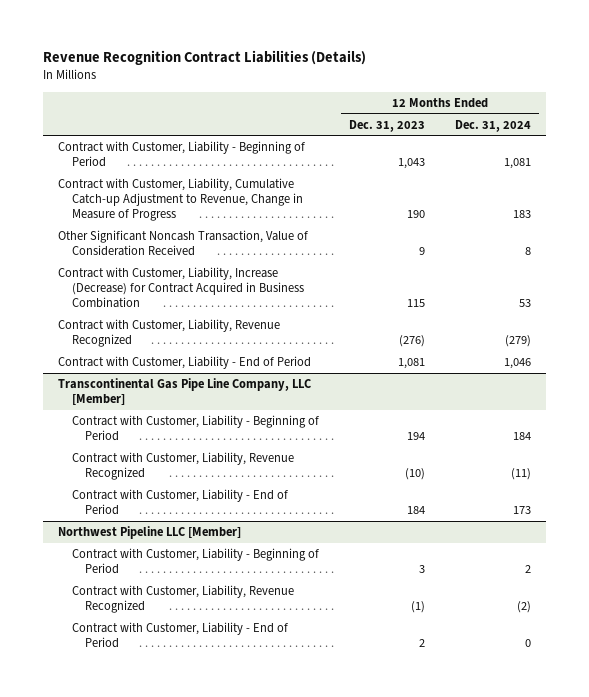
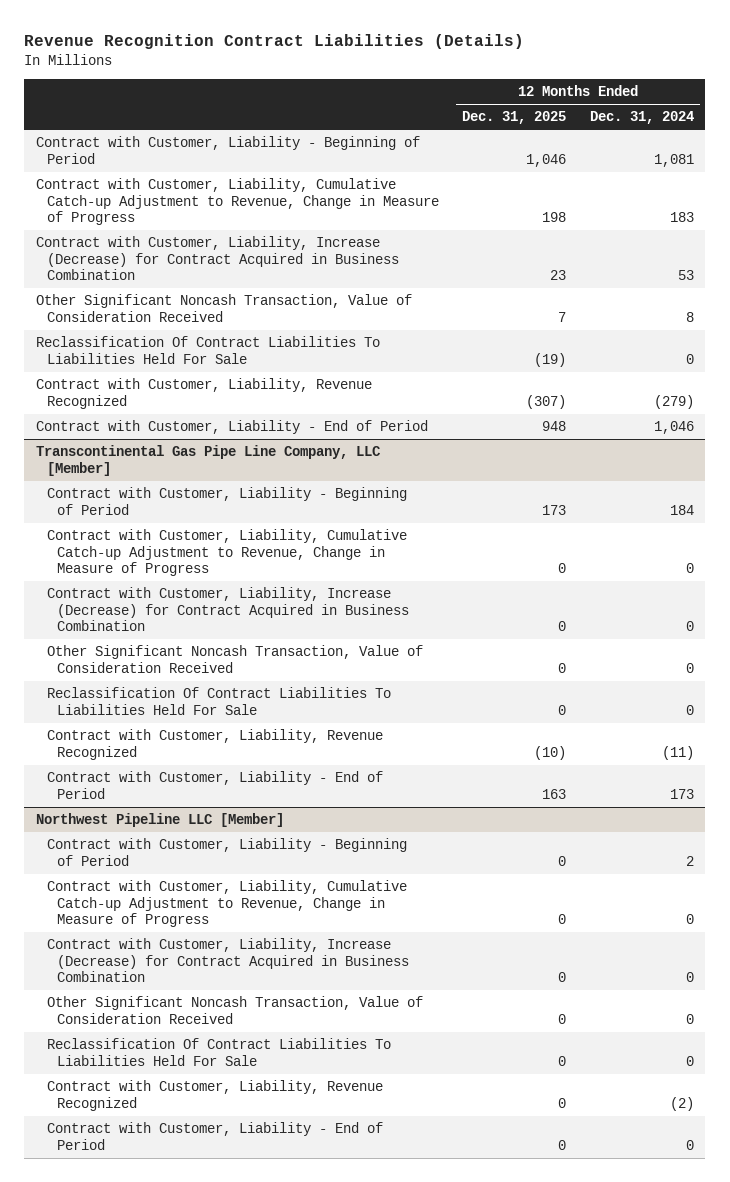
- | 12 Months Ended Dec. 31, 2023 | 12 Months Ended Dec. 31, 2024
+ | 12 Months Ended Dec. 31, 2025 | 12 Months Ended Dec. 31, 2024
moved down: Other Significant Noncash Transaction, Value of Consideration Received | 7 | 8
+ Reclassification Of Contract Liabilities To Liabilities Held For Sale | (19) | 0
@ Transcontinental Gas Pipe Line Company, LLC [Member]
+ Contract with Customer, Liability, Cumulative Catch-up Adjustment to Revenue, Change in Measure of Progress | 0 | 0
+ Contract with Customer, Liability, Increase (Decrease) for Contract Acquired in Business Combination | 0 | 0
+ Other Significant Noncash Transaction, Value of Consideration Received | 0 | 0
+ Reclassification Of Contract Liabilities To Liabilities Held For Sale | 0 | 0
@ Northwest Pipeline LLC [Member]
+ Contract with Customer, Liability, Cumulative Catch-up Adjustment to Revenue, Change in Measure of Progress | 0 | 0
+ Contract with Customer, Liability, Increase (Decrease) for Contract Acquired in Business Combination | 0 | 0
+ Other Significant Noncash Transaction, Value of Consideration Received | 0 | 0
+ Reclassification Of Contract Liabilities To Liabilities Held For Sale | 0 | 0

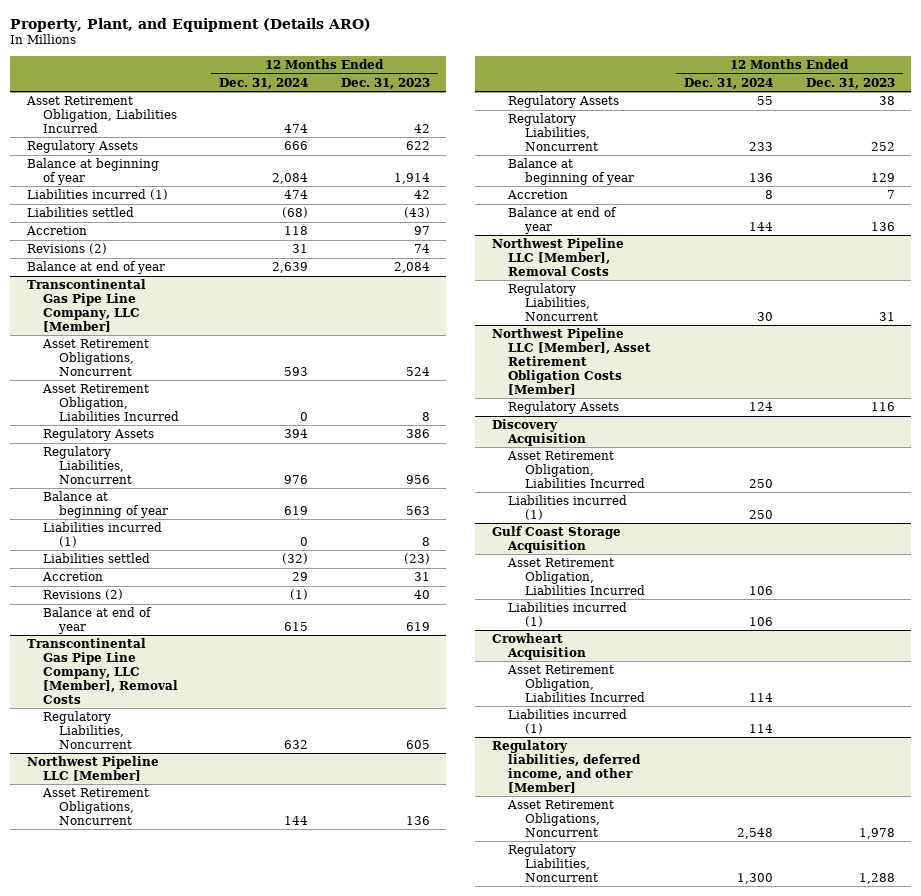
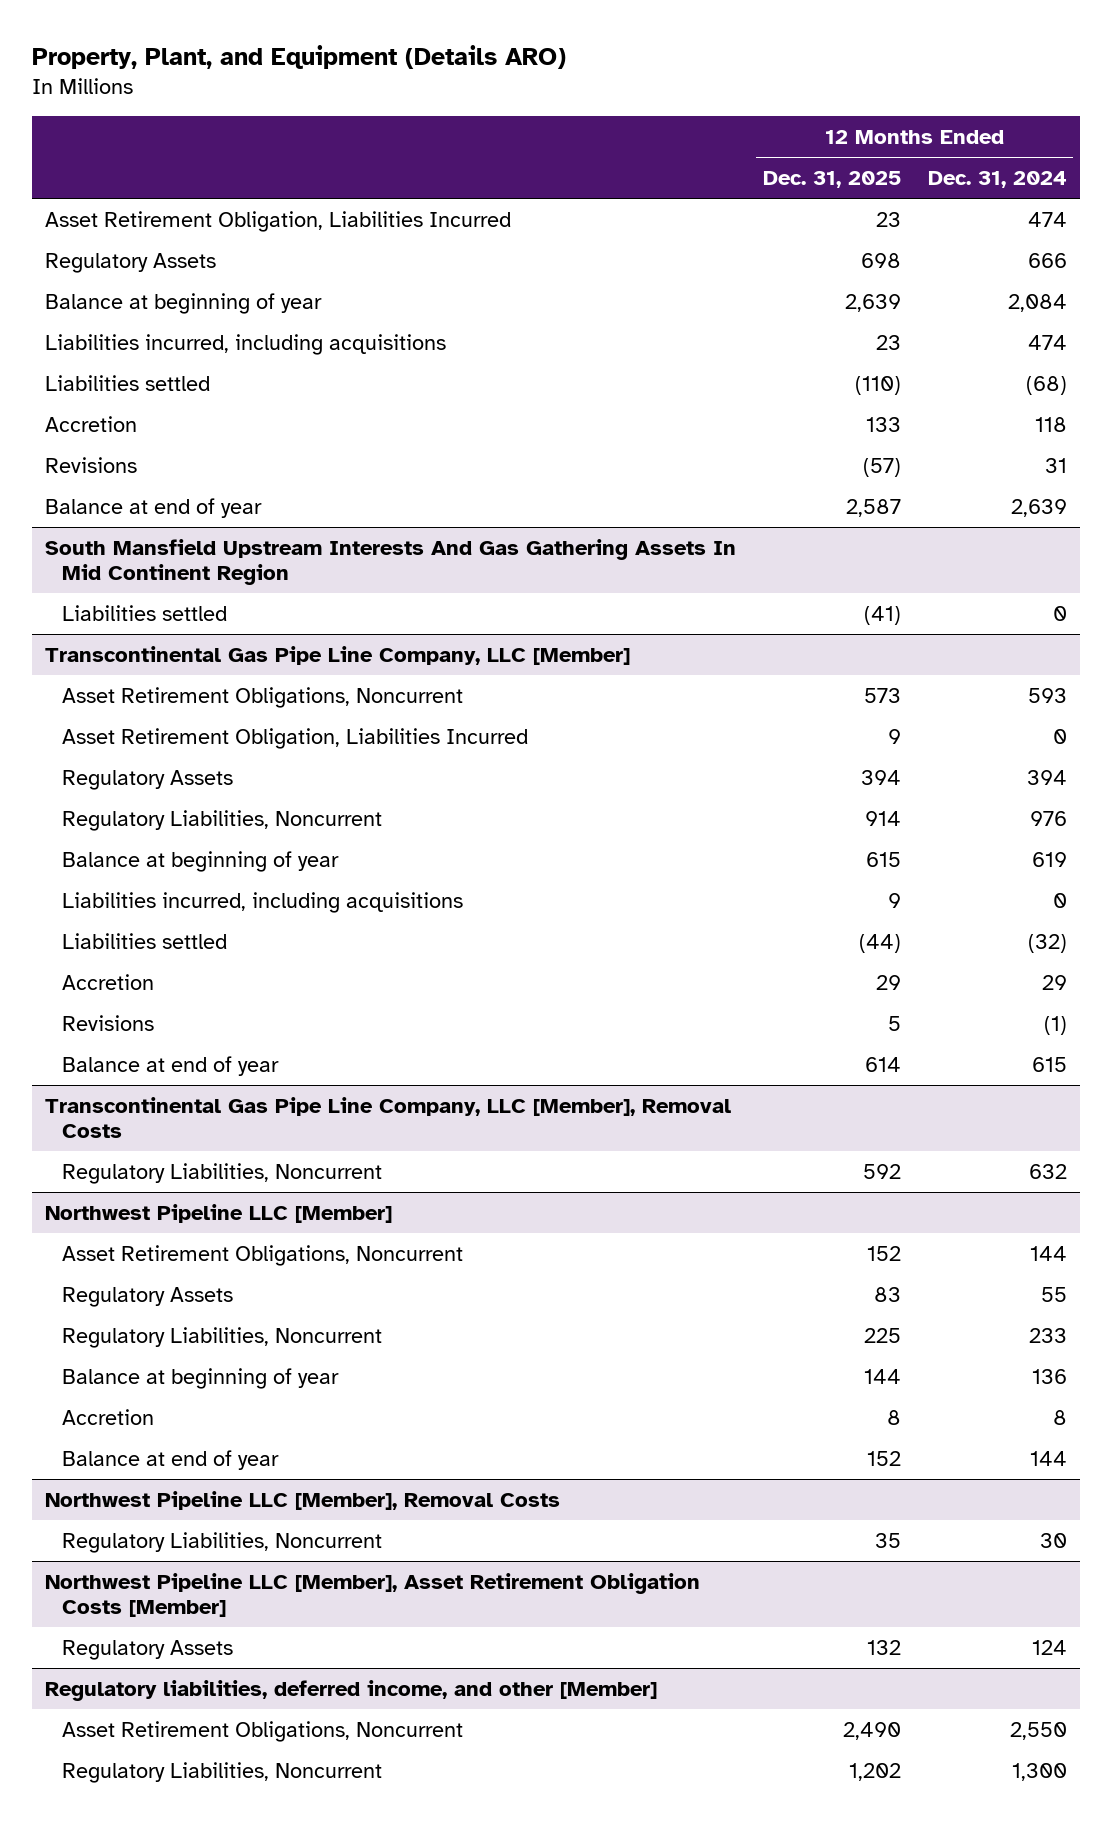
- | 12 Months Ended Dec. 31, 2024 | 12 Months Ended Dec. 31, 2023
+ | 12 Months Ended Dec. 31, 2025 | 12 Months Ended Dec. 31, 2024
- Liabilities incurred (1) | 474 | 42
+ Liabilities incurred, including acquisitions | 23 | 474
- Revisions (2) | 31 | 74
+ Revisions | (57) | 31
+ South Mansfield Upstream Interests And Gas Gathering Assets In Mid Continent Region
+ Liabilities settled | (41) | 0
@ Transcontinental Gas Pipe Line Company, LLC [Member]
- Liabilities incurred (1) | 0 | 8
+ Liabilities incurred, including acquisitions | 9 | 0
- Revisions (2) | (1) | 40
+ Revisions | 5 | (1)
- Discovery Acquisition
- Asset Retirement Obligation, Liabilities Incurred | 250 |
- Liabilities incurred (1) | 250 |
- Gulf Coast Storage Acquisition
- Asset Retirement Obligation, Liabilities Incurred | 106 |
- Liabilities incurred (1) | 106 |
- Crowheart Acquisition
- Asset Retirement Obligation, Liabilities Incurred | 114 |
- Liabilities incurred (1) | 114 |
@ Regulatory liabilities, deferred income, and other [Member]
- Asset Retirement Obligations, Noncurrent | 2,548 | 1,978
+ Asset Retirement Obligations, Noncurrent | 2,490 | 2,550

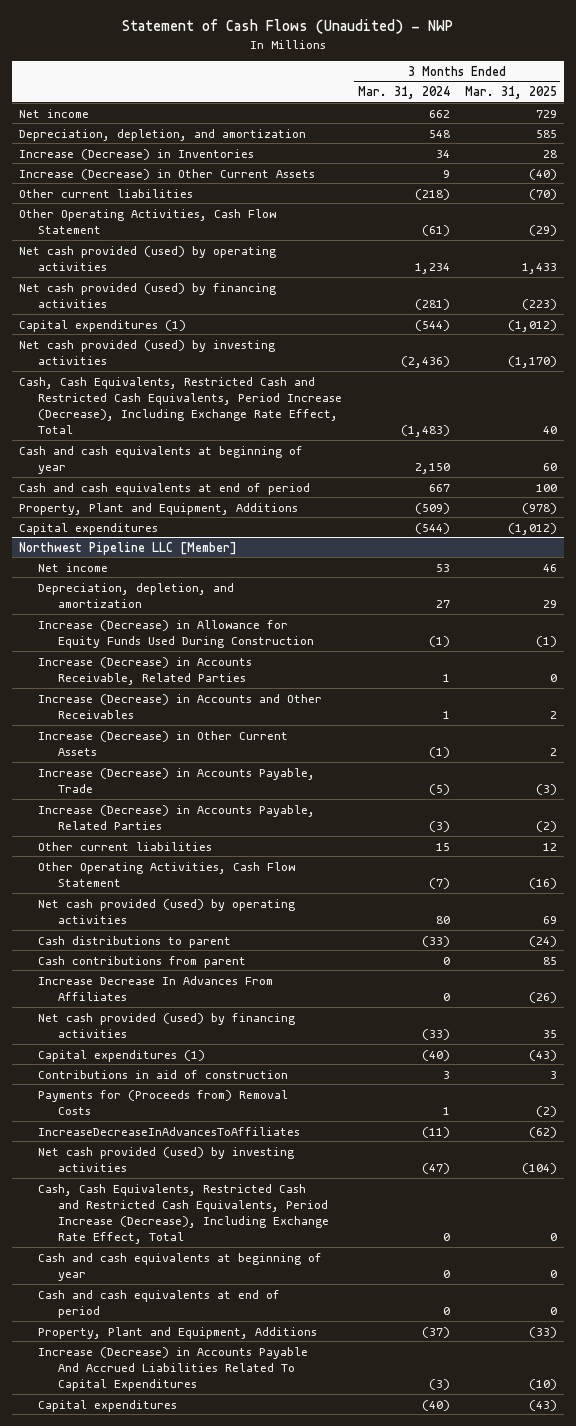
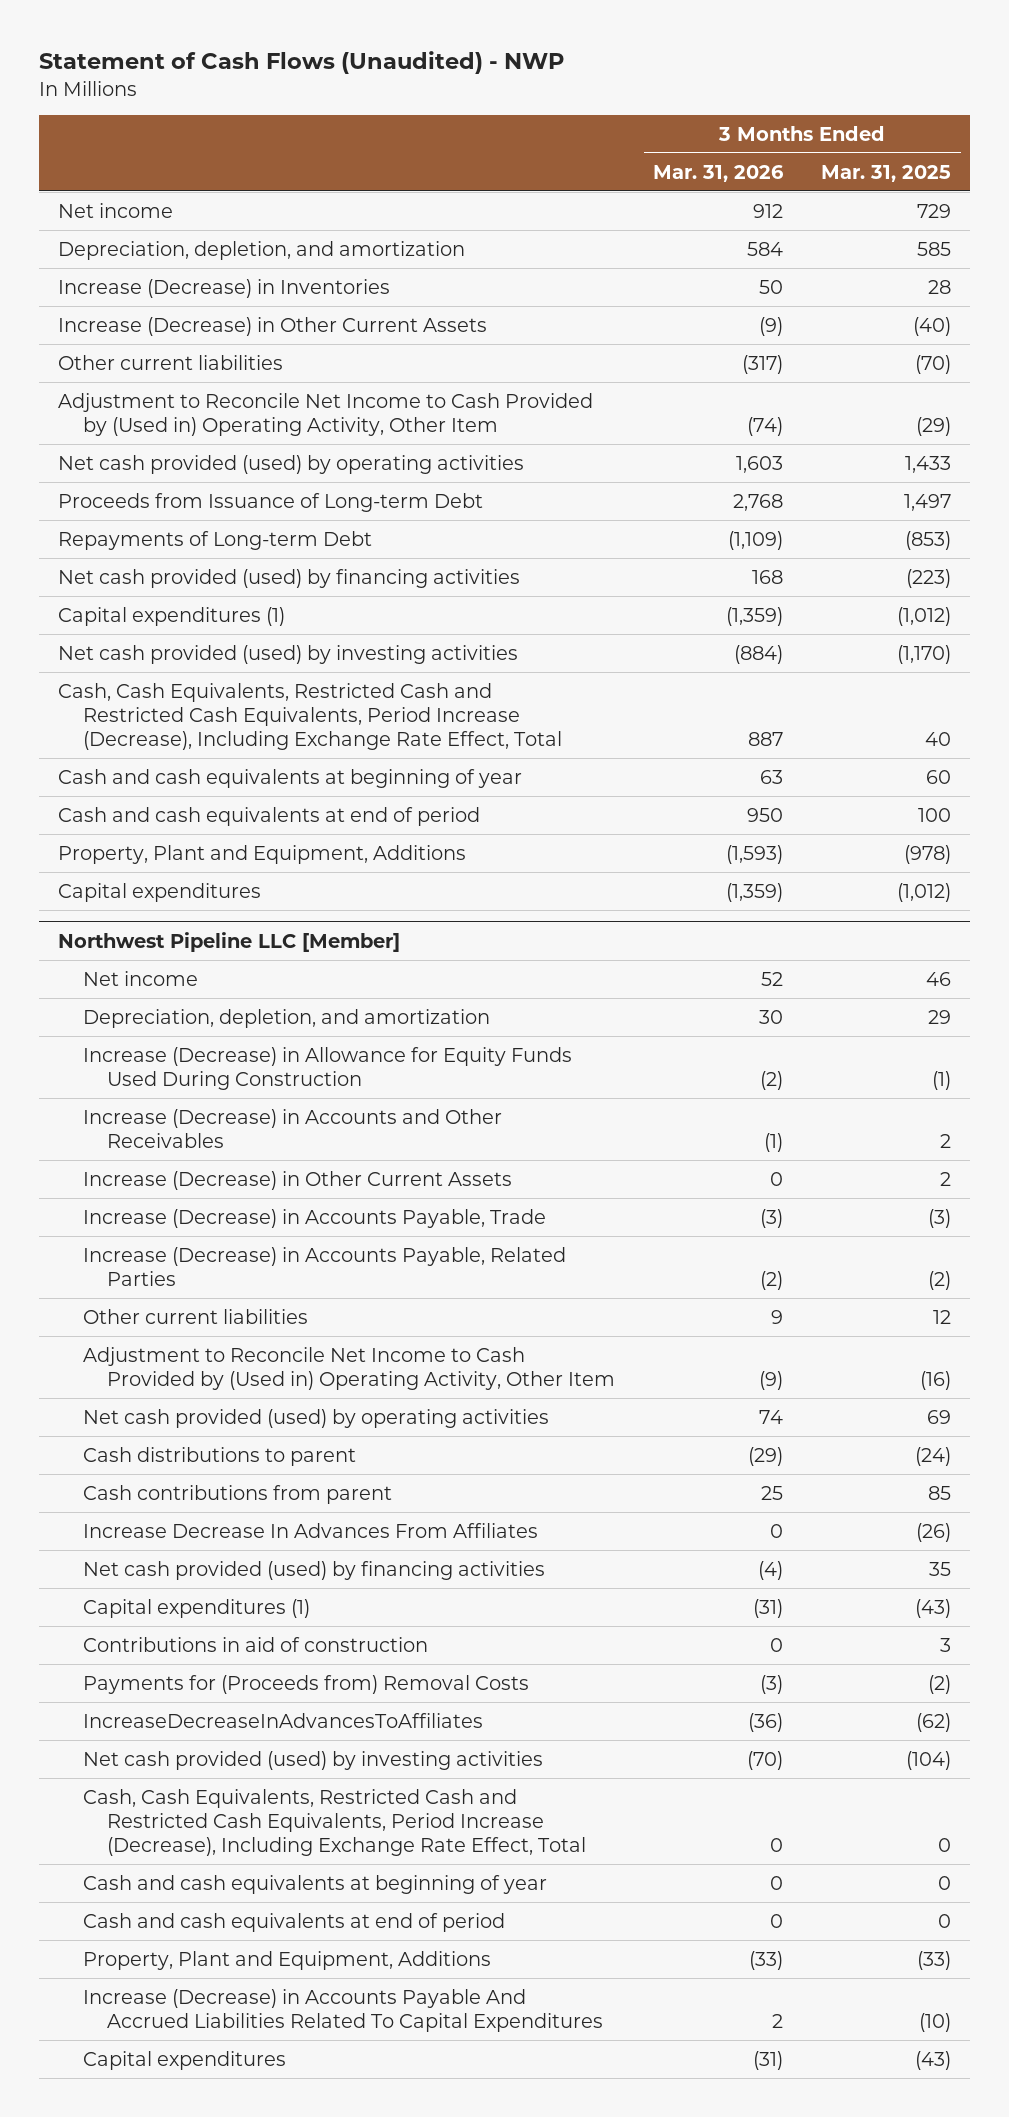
- | 3 Months Ended Mar. 31, 2024 | 3 Months Ended Mar. 31, 2025
+ | 3 Months Ended Mar. 31, 2026 | 3 Months Ended Mar. 31, 2025
- Other Operating Activities, Cash Flow Statement | (61) | (29)
+ Adjustment to Reconcile Net Income to Cash Provided by (Used in) Operating Activity, Other Item | (74) | (29)
+ Proceeds from Issuance of Long-term Debt | 2,768 | 1,497
+ Repayments of Long-term Debt | (1,109) | (853)
@ Northwest Pipeline LLC [Member]
- Increase (Decrease) in Accounts Receivable, Related Parties | 1 | 0
- Other Operating Activities, Cash Flow Statement | (7) | (16)
+ Adjustment to Reconcile Net Income to Cash Provided by (Used in) Operating Activity, Other Item | (9) | (16)

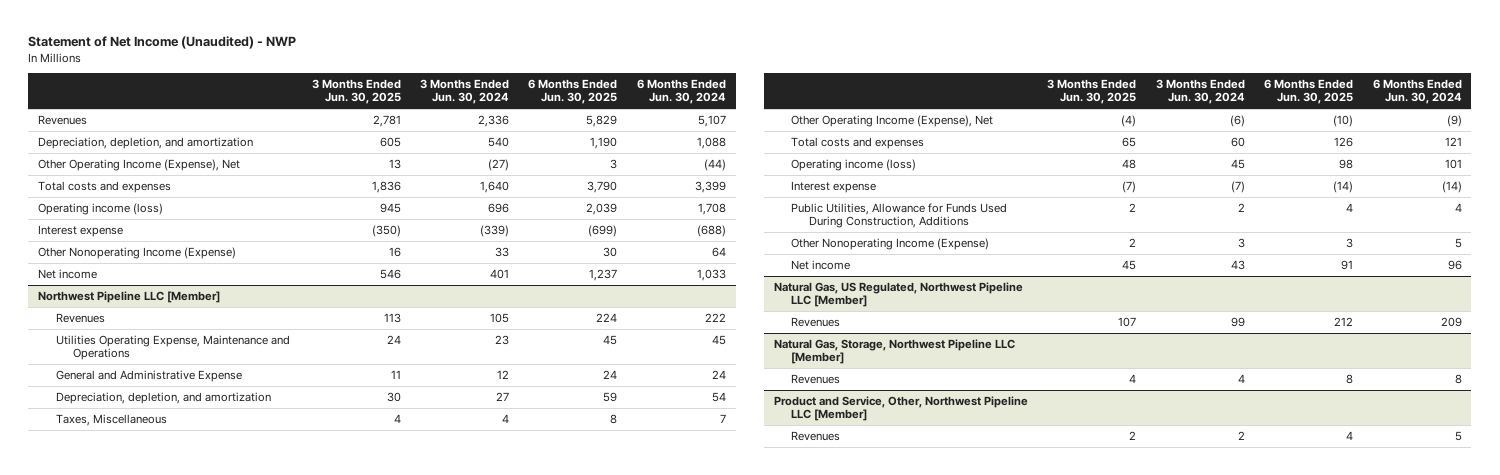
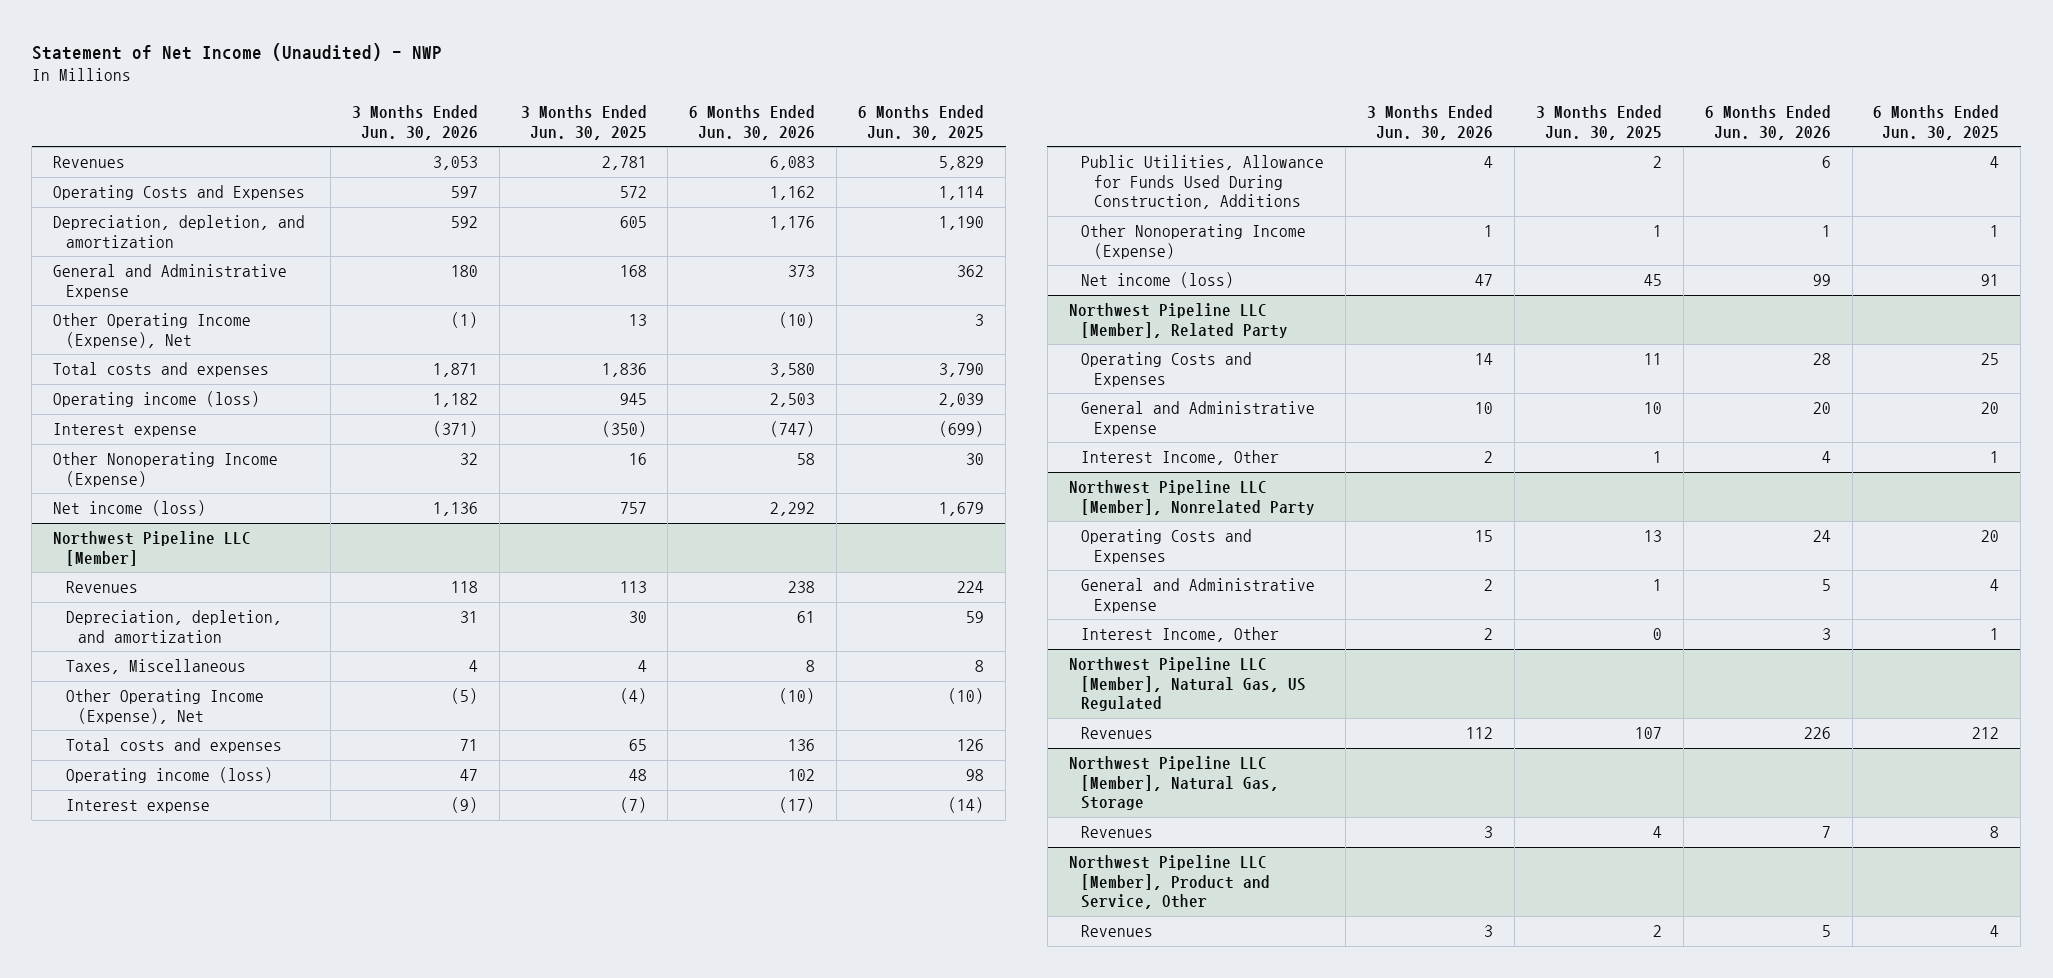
- | 3 Months Ended Jun. 30, 2025 | 3 Months Ended Jun. 30, 2024 | 6 Months Ended Jun. 30, 2025 | 6 Months Ended Jun. 30, 2024
+ | 3 Months Ended Jun. 30, 2026 | 3 Months Ended Jun. 30, 2025 | 6 Months Ended Jun. 30, 2026 | 6 Months Ended Jun. 30, 2025
+ Operating Costs and Expenses | 597 | 572 | 1,162 | 1,114
+ General and Administrative Expense | 180 | 168 | 373 | 362
- Net income | 546 | 401 | 1,237 | 1,033
+ Net income (loss) | 1,136 | 757 | 2,292 | 1,679
@ Northwest Pipeline LLC [Member]
- Utilities Operating Expense, Maintenance and Operations | 24 | 23 | 45 | 45
- General and Administrative Expense | 11 | 12 | 24 | 24
- Other Nonoperating Income (Expense) | 2 | 3 | 3 | 5
- Net income | 45 | 43 | 91 | 96
- Natural Gas, US Regulated, Northwest Pipeline LLC [Member]
@ Northwest Pipeline LLC [Member]
+ Other Nonoperating Income (Expense) | 1 | 1 | 1 | 1
+ Net income (loss) | 47 | 45 | 99 | 91
+ Northwest Pipeline LLC [Member], Related Party
+ Operating Costs and Expenses | 14 | 11 | 28 | 25
+ General and Administrative Expense | 10 | 10 | 20 | 20
+ Interest Income, Other | 2 | 1 | 4 | 1
+ Northwest Pipeline LLC [Member], Nonrelated Party
+ Operating Costs and Expenses | 15 | 13 | 24 | 20
+ General and Administrative Expense | 2 | 1 | 5 | 4
+ Interest Income, Other | 2 | 0 | 3 | 1
+ Northwest Pipeline LLC [Member], Natural Gas, US Regulated
- Natural Gas, Storage, Northwest Pipeline LLC [Member]
+ Northwest Pipeline LLC [Member], Natural Gas, Storage
- Product and Service, Other, Northwest Pipeline LLC [Member]
+ Northwest Pipeline LLC [Member], Product and Service, Other

